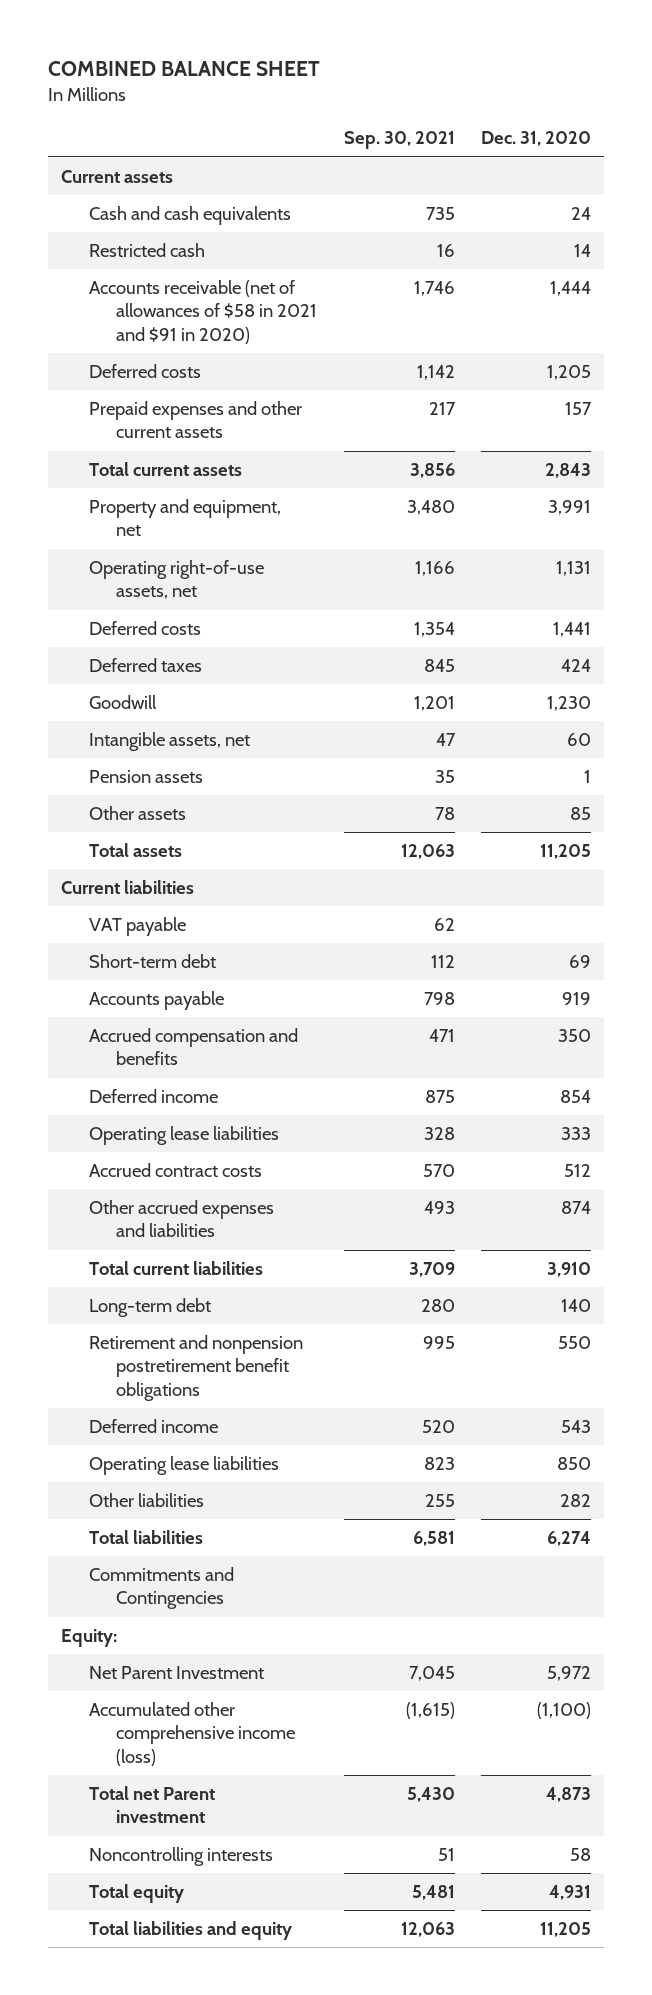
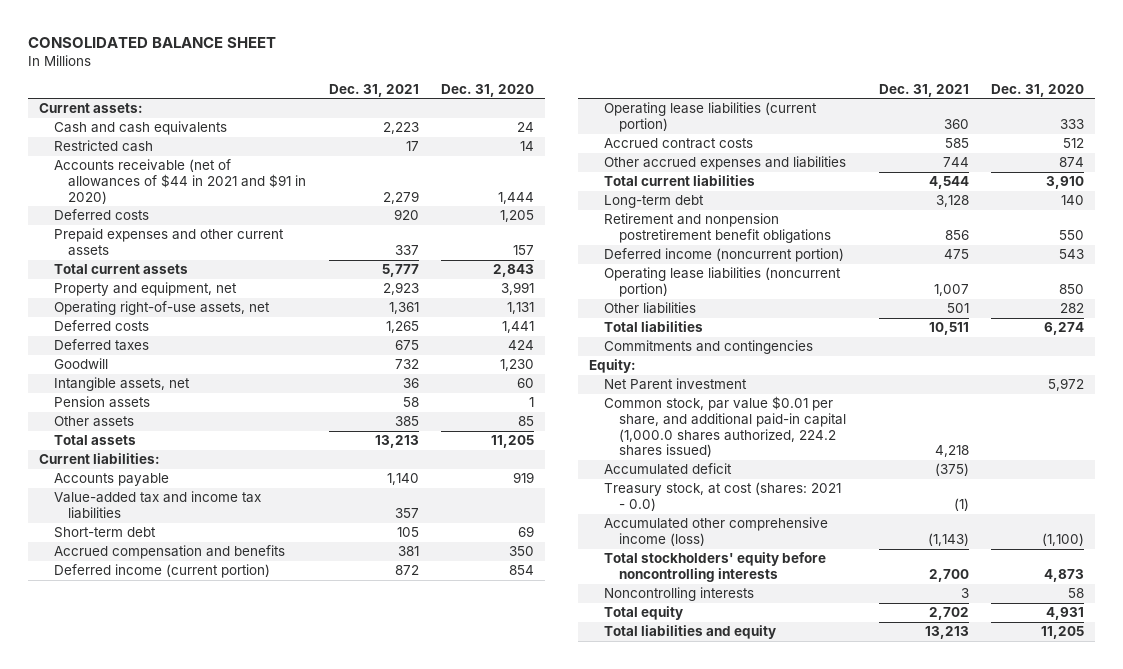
- COMBINED BALANCE SHEET
+ CONSOLIDATED BALANCE SHEET
- | Sep. 30, 2021 | Dec. 31, 2020
+ | Dec. 31, 2021 | Dec. 31, 2020
- Current assets
+ Current assets:
- Accounts receivable (net of allowances of $58 in 2021 and $91 in 2020) | 1,746 | 1,444
+ Accounts receivable (net of allowances of $44 in 2021 and $91 in 2020) | 2,279 | 1,444
- Current liabilities
- VAT payable | 62 |
+ Current liabilities:
+ Value-added tax and income tax liabilities | 357 |
moved down: Short-term debt | 105 | 69
- Deferred income | 875 | 854
- Operating lease liabilities | 328 | 333
+ Deferred income (current portion) | 872 | 854
+ Operating lease liabilities (current portion) | 360 | 333
- Deferred income | 520 | 543
- Operating lease liabilities | 823 | 850
+ Deferred income (noncurrent portion) | 475 | 543
+ Operating lease liabilities (noncurrent portion) | 1,007 | 850
- Commitments and Contingencies
+ Commitments and contingencies
- Net Parent Investment | 7,045 | 5,972
+ Net Parent investment | | 5,972
+ Common stock, par value $0.01 per share, and additional paid-in capital (1,000.0 shares authorized, 224.2 shares issued) | 4,218 |
+ Accumulated deficit | (375) |
+ Treasury stock, at cost (shares: 2021 - 0.0) | (1) |
- Total net Parent investment | 5,430 | 4,873
+ Total stockholders' equity before noncontrolling interests | 2,700 | 4,873

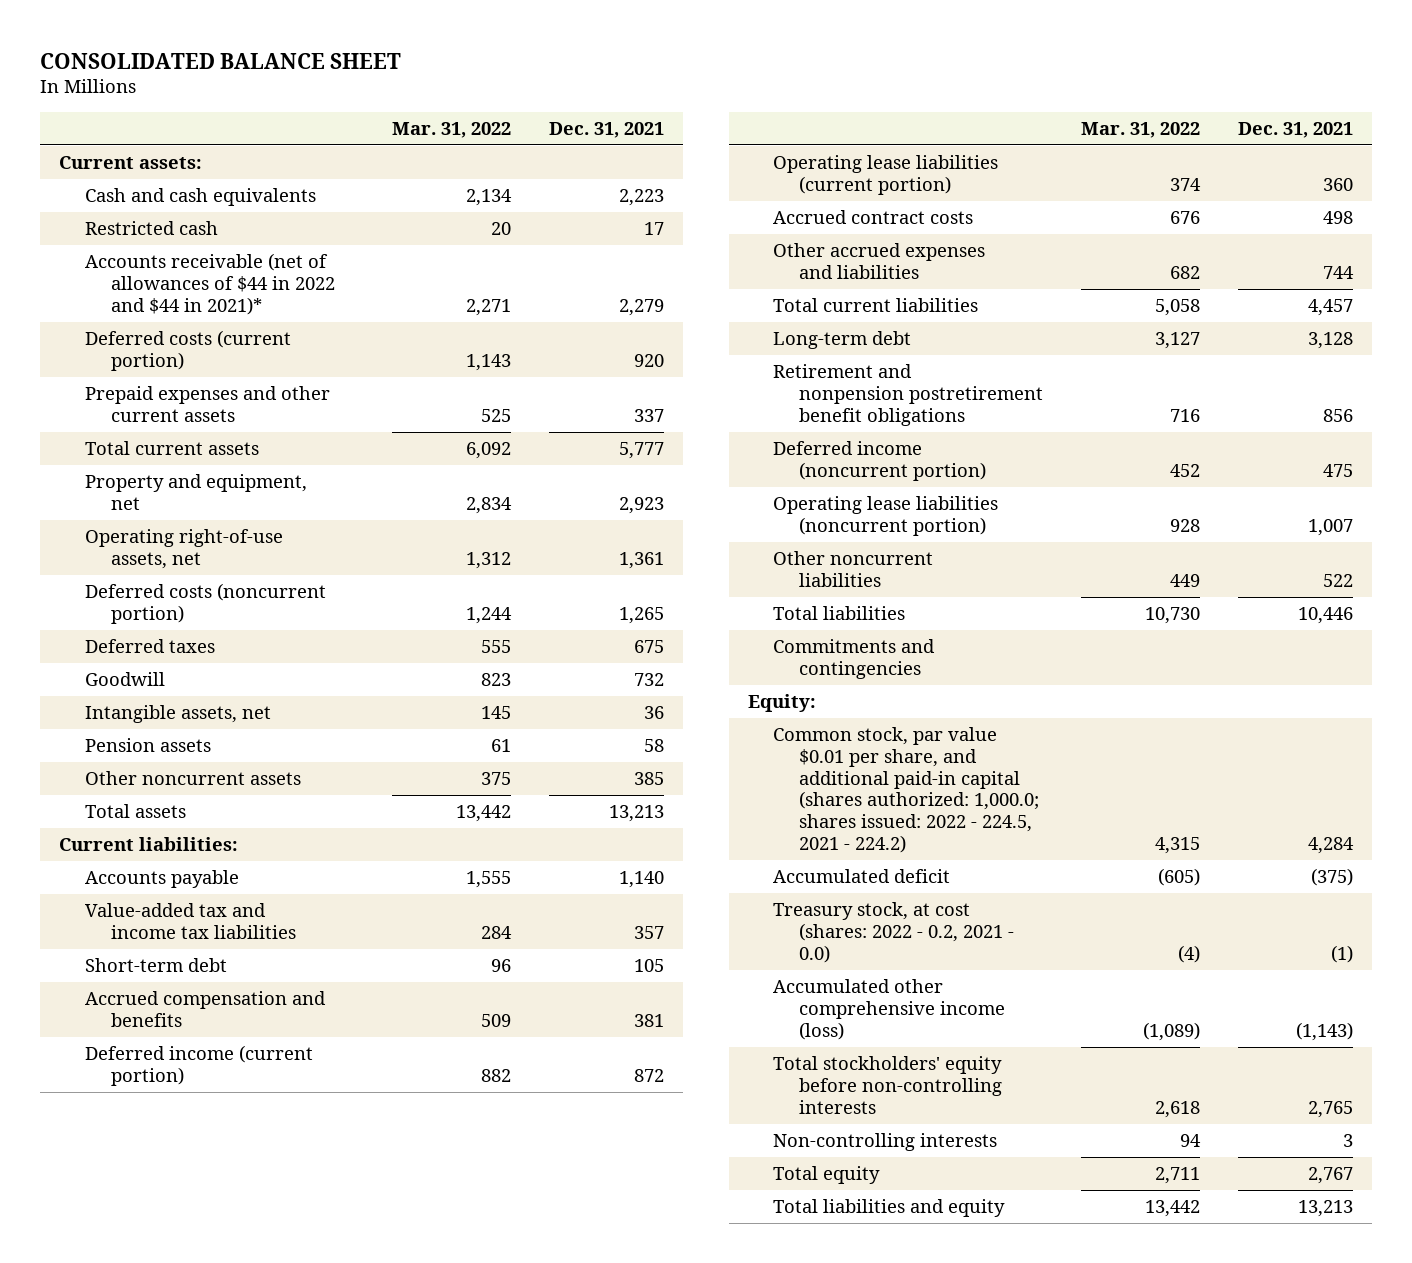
- | Dec. 31, 2021 | Dec. 31, 2020
+ | Mar. 31, 2022 | Dec. 31, 2021
- Accounts receivable (net of allowances of $44 in 2021 and $91 in 2020) | 2,279 | 1,444
- Deferred costs | 920 | 1,205
+ Accounts receivable (net of allowances of $44 in 2022 and $44 in 2021)* | 2,271 | 2,279
+ Deferred costs (current portion) | 1,143 | 920
- Deferred costs | 1,265 | 1,441
+ Deferred costs (noncurrent portion) | 1,244 | 1,265
- Other assets | 385 | 85
+ Other noncurrent assets | 375 | 385
- Accrued contract costs | 585 | 512
+ Accrued contract costs | 676 | 498
- Total current liabilities | 4,544 | 3,910
+ Total current liabilities | 5,058 | 4,457
- Other liabilities | 501 | 282
- Total liabilities | 10,511 | 6,274
+ Other noncurrent liabilities | 449 | 522
+ Total liabilities | 10,730 | 10,446
- Net Parent investment | | 5,972
- Common stock, par value $0.01 per share, and additional paid-in capital (1,000.0 shares authorized, 224.2 shares issued) | 4,218 |
+ Common stock, par value $0.01 per share, and additional paid-in capital (shares authorized: 1,000.0; shares issued: 2022 - 224.5, 2021 - 224.2) | 4,315 | 4,284
- Treasury stock, at cost (shares: 2021 - 0.0) | (1) |
+ Treasury stock, at cost (shares: 2022 - 0.2, 2021 - 0.0) | (4) | (1)
- Total stockholders' equity before noncontrolling interests | 2,700 | 4,873
- Noncontrolling interests | 3 | 58
- Total equity | 2,702 | 4,931
+ Total stockholders' equity before non-controlling interests | 2,618 | 2,765
+ Non-controlling interests | 94 | 3
+ Total equity | 2,711 | 2,767

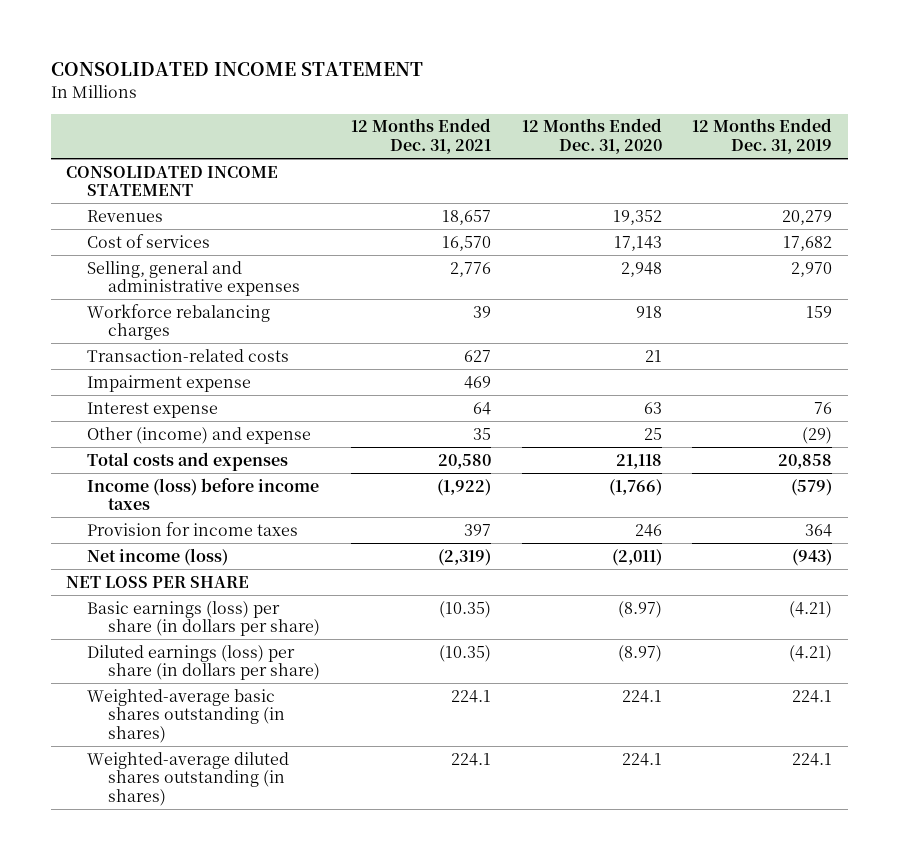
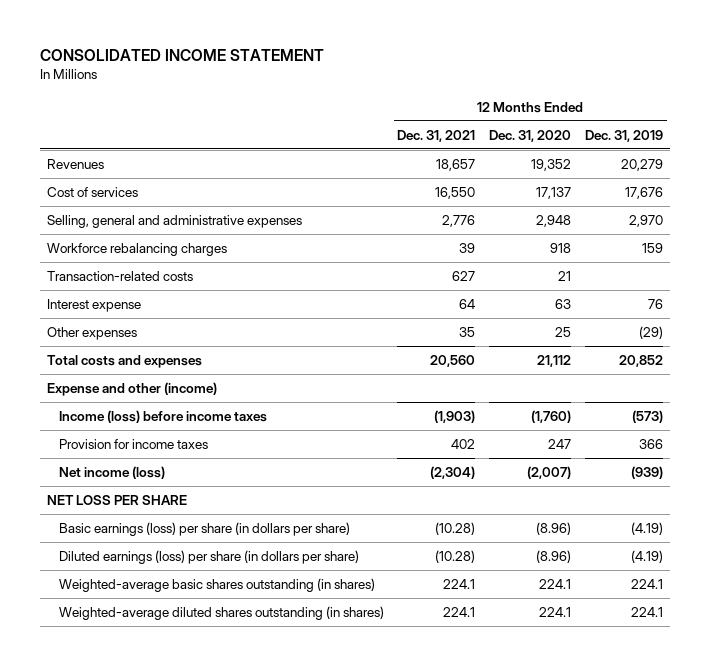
- CONSOLIDATED INCOME STATEMENT
- Cost of services | 16,570 | 17,143 | 17,682
+ Cost of services | 16,550 | 17,137 | 17,676
- Impairment expense | 469 | |
- Other (income) and expense | 35 | 25 | (29)
- Total costs and expenses | 20,580 | 21,118 | 20,858
- Income (loss) before income taxes | (1,922) | (1,766) | (579)
- Provision for income taxes | 397 | 246 | 364
- Net income (loss) | (2,319) | (2,011) | (943)
+ Other expenses | 35 | 25 | (29)
+ Total costs and expenses | 20,560 | 21,112 | 20,852
+ Expense and other (income)
+ Income (loss) before income taxes | (1,903) | (1,760) | (573)
+ Provision for income taxes | 402 | 247 | 366
+ Net income (loss) | (2,304) | (2,007) | (939)
- Basic earnings (loss) per share (in dollars per share) | (10.35) | (8.97) | (4.21)
- Diluted earnings (loss) per share (in dollars per share) | (10.35) | (8.97) | (4.21)
+ Basic earnings (loss) per share (in dollars per share) | (10.28) | (8.96) | (4.19)
+ Diluted earnings (loss) per share (in dollars per share) | (10.28) | (8.96) | (4.19)

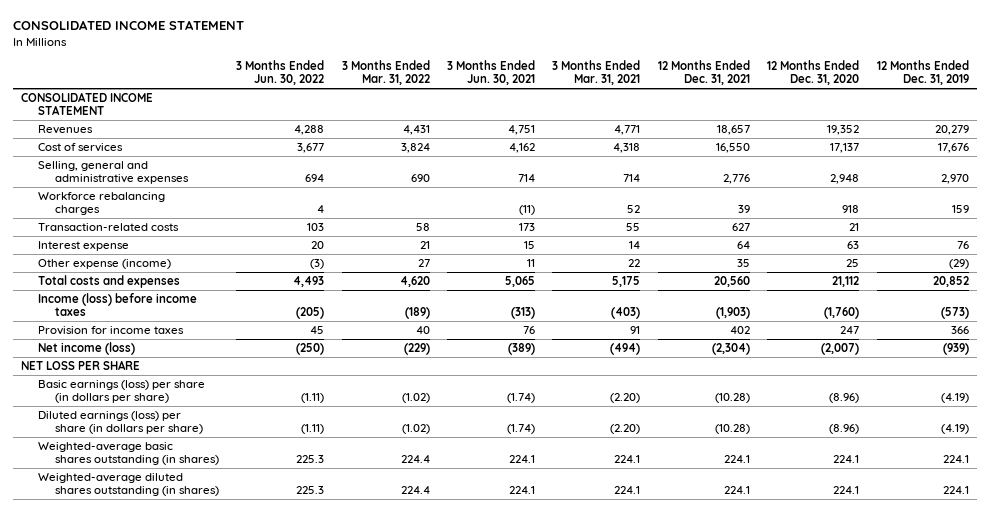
- | 12 Months Ended Dec. 31, 2021 | 12 Months Ended Dec. 31, 2020 | 12 Months Ended Dec. 31, 2019
+ | 3 Months Ended Jun. 30, 2022 | 3 Months Ended Mar. 31, 2022 | 3 Months Ended Jun. 30, 2021 | 3 Months Ended Mar. 31, 2021 | 12 Months Ended Dec. 31, 2021 | 12 Months Ended Dec. 31, 2020 | 12 Months Ended Dec. 31, 2019
+ CONSOLIDATED INCOME STATEMENT
- Other expenses | 35 | 25 | (29)
+ Other expense (income) | (3) | 27 | 11 | 22 | 35 | 25 | (29)
- Expense and other (income)

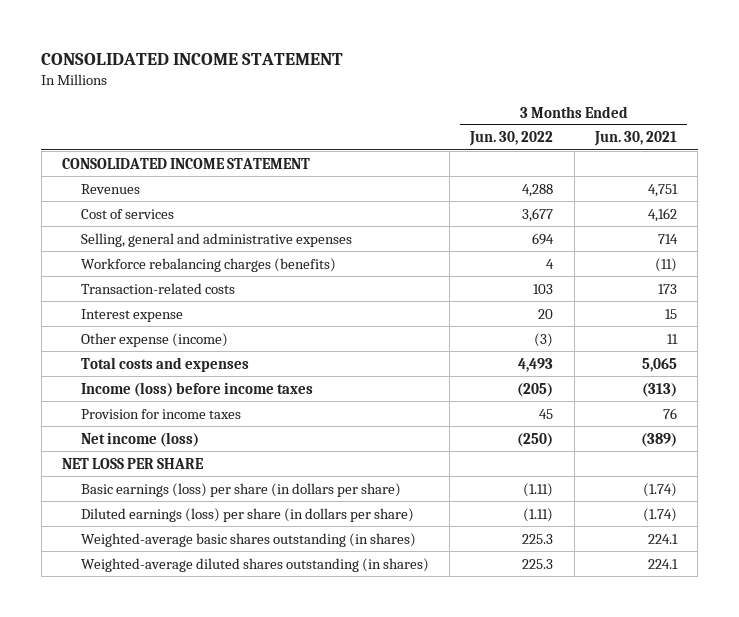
- | 3 Months Ended Jun. 30, 2022 | 3 Months Ended Mar. 31, 2022 | 3 Months Ended Jun. 30, 2021 | 3 Months Ended Mar. 31, 2021 | 12 Months Ended Dec. 31, 2021 | 12 Months Ended Dec. 31, 2020 | 12 Months Ended Dec. 31, 2019
+ | 3 Months Ended Jun. 30, 2022 | 3 Months Ended Jun. 30, 2021
- Workforce rebalancing charges | 4 | | (11) | 52 | 39 | 918 | 159
+ Workforce rebalancing charges (benefits) | 4 | (11)

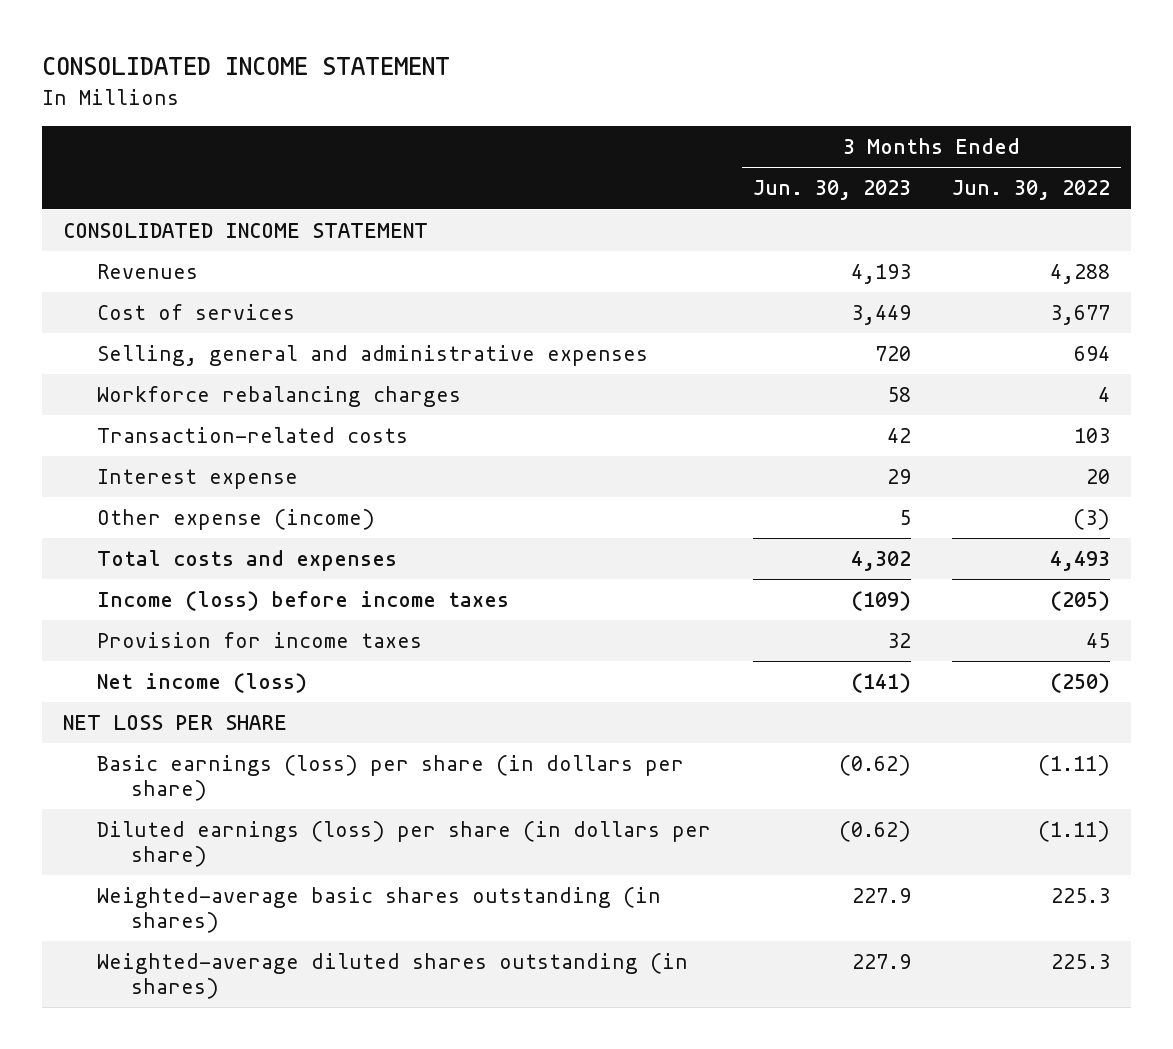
- | 3 Months Ended Jun. 30, 2022 | 3 Months Ended Jun. 30, 2021
+ | 3 Months Ended Jun. 30, 2023 | 3 Months Ended Jun. 30, 2022
- Workforce rebalancing charges (benefits) | 4 | (11)
+ Workforce rebalancing charges | 58 | 4

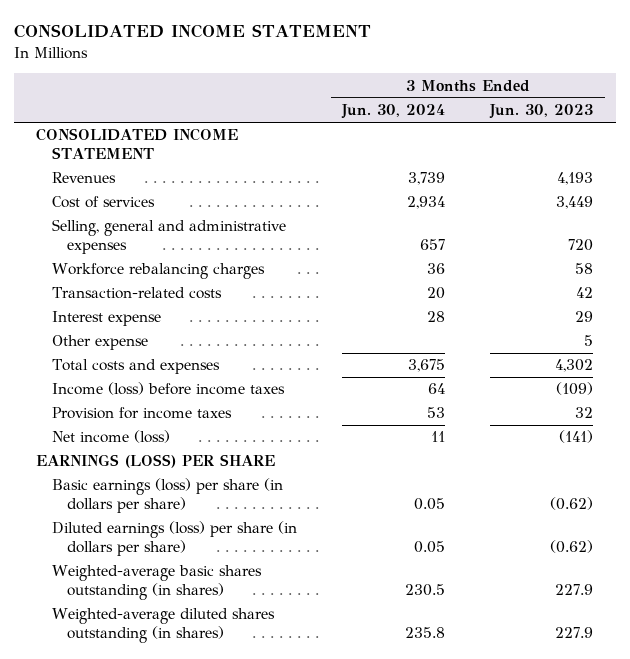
- | 3 Months Ended Jun. 30, 2023 | 3 Months Ended Jun. 30, 2022
+ | 3 Months Ended Jun. 30, 2024 | 3 Months Ended Jun. 30, 2023
- Other expense (income) | 5 | (3)
+ Other expense | | 5
- NET LOSS PER SHARE
+ EARNINGS (LOSS) PER SHARE

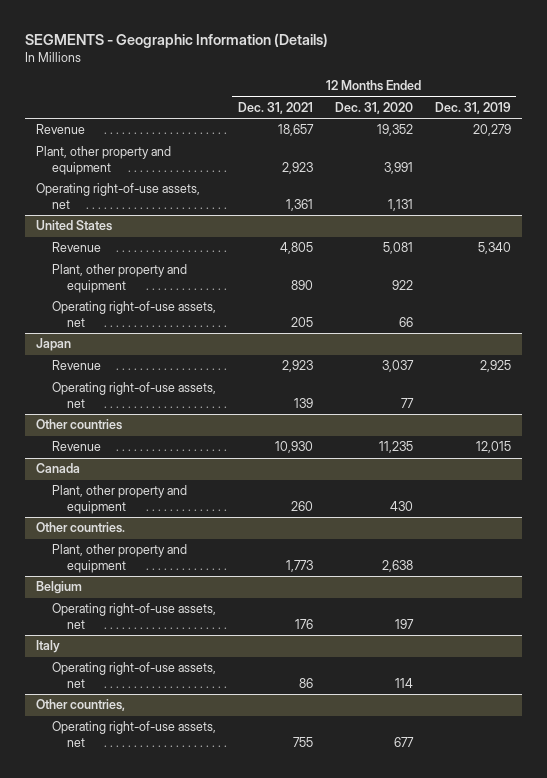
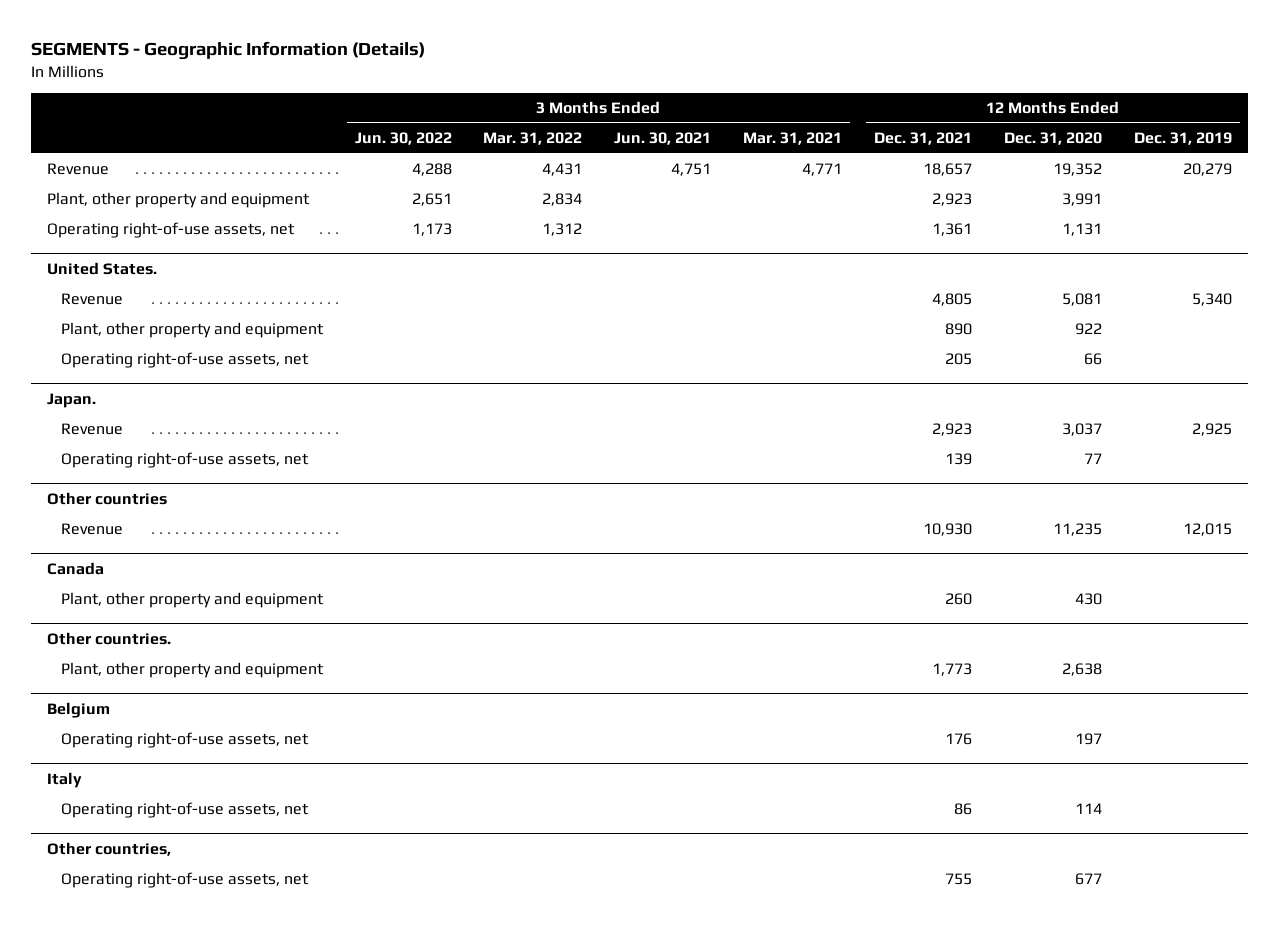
- | 12 Months Ended Dec. 31, 2021 | 12 Months Ended Dec. 31, 2020 | 12 Months Ended Dec. 31, 2019
+ | 3 Months Ended Jun. 30, 2022 | 3 Months Ended Mar. 31, 2022 | 3 Months Ended Jun. 30, 2021 | 3 Months Ended Mar. 31, 2021 | 12 Months Ended Dec. 31, 2021 | 12 Months Ended Dec. 31, 2020 | 12 Months Ended Dec. 31, 2019
- United States
+ United States.
- Japan
+ Japan.

